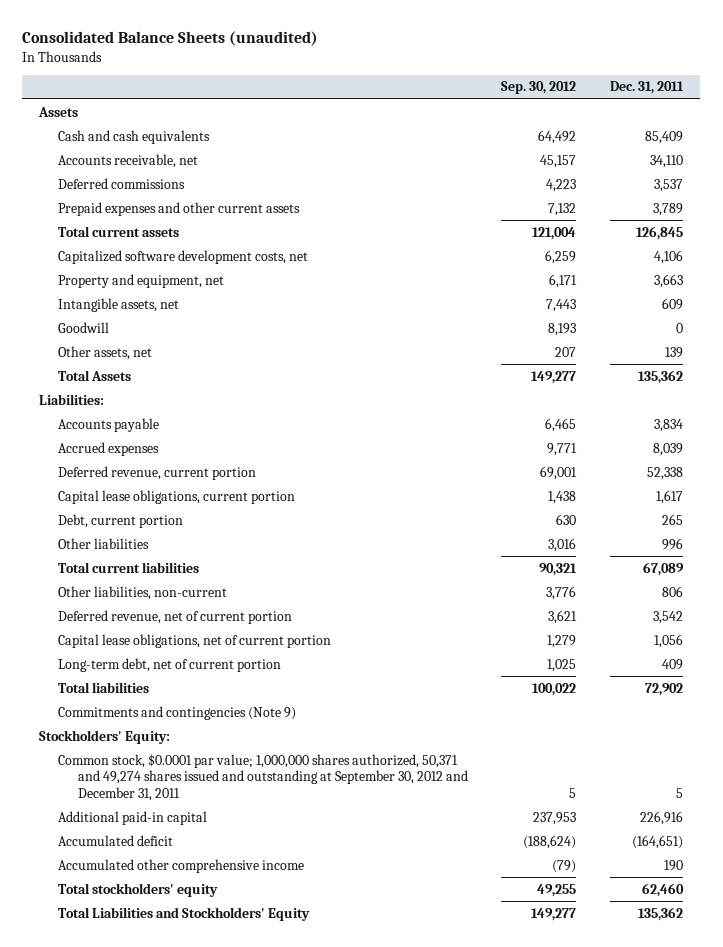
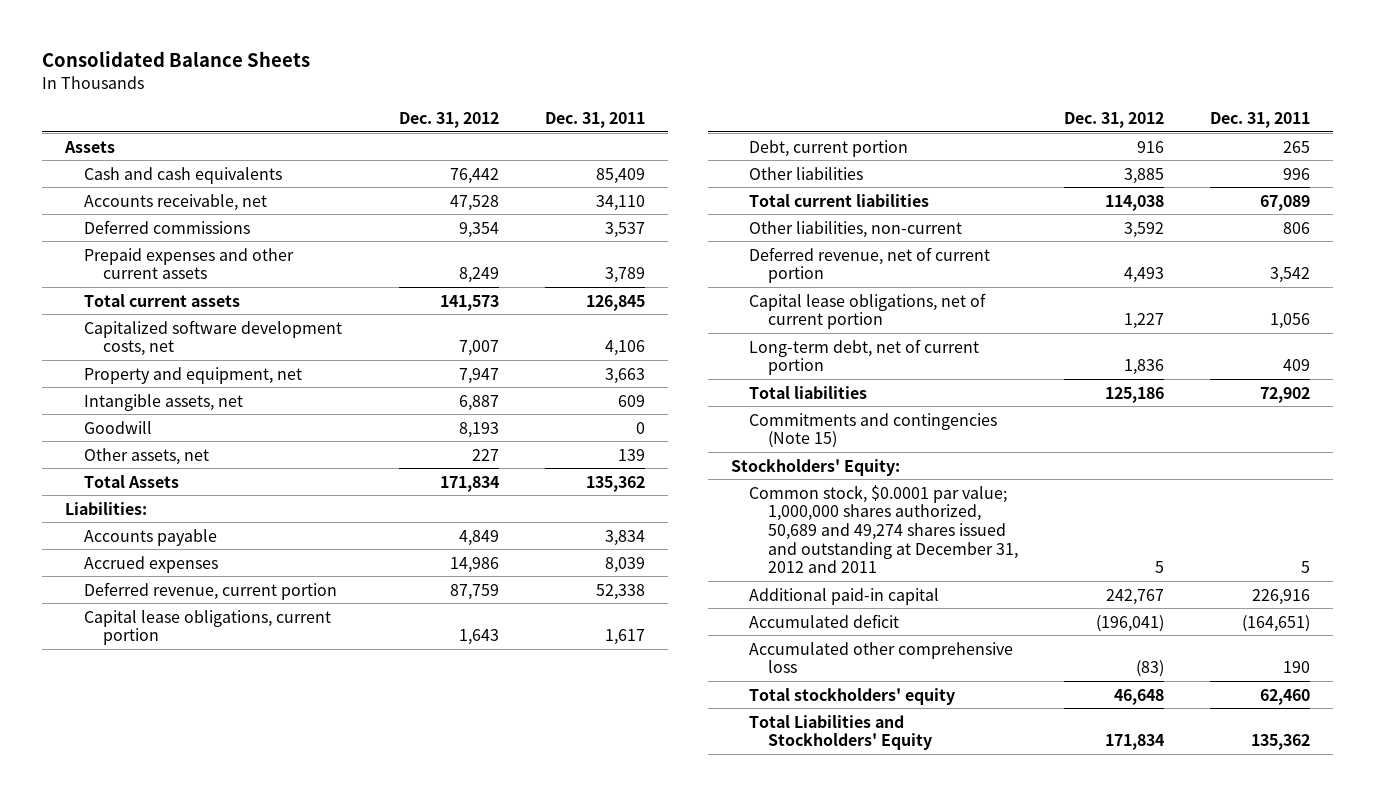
- Consolidated Balance Sheets (unaudited)
+ Consolidated Balance Sheets
- | Sep. 30, 2012 | Dec. 31, 2011
+ | Dec. 31, 2012 | Dec. 31, 2011
- Commitments and contingencies (Note 9)
+ Commitments and contingencies (Note 15)
- Common stock, $0.0001 par value; 1,000,000 shares authorized, 50,371 and 49,274 shares issued and outstanding at September 30, 2012 and December 31, 2011 | 5 | 5
+ Common stock, $0.0001 par value; 1,000,000 shares authorized, 50,689 and 49,274 shares issued and outstanding at December 31, 2012 and 2011 | 5 | 5
- Accumulated other comprehensive income | (79) | 190
+ Accumulated other comprehensive loss | (83) | 190

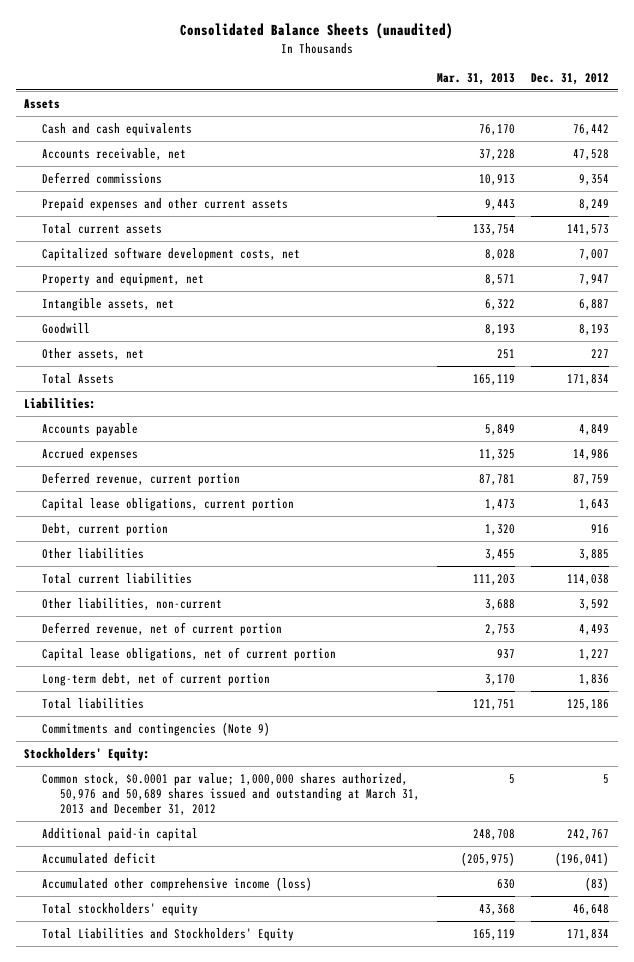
- Consolidated Balance Sheets
+ Consolidated Balance Sheets (unaudited)
- | Dec. 31, 2012 | Dec. 31, 2011
+ | Mar. 31, 2013 | Dec. 31, 2012
- Commitments and contingencies (Note 15)
+ Commitments and contingencies (Note 9)
- Common stock, $0.0001 par value; 1,000,000 shares authorized, 50,689 and 49,274 shares issued and outstanding at December 31, 2012 and 2011 | 5 | 5
+ Common stock, $0.0001 par value; 1,000,000 shares authorized, 50,976 and 50,689 shares issued and outstanding at March 31, 2013 and December 31, 2012 | 5 | 5
- Accumulated other comprehensive loss | (83) | 190
+ Accumulated other comprehensive income (loss) | 630 | (83)

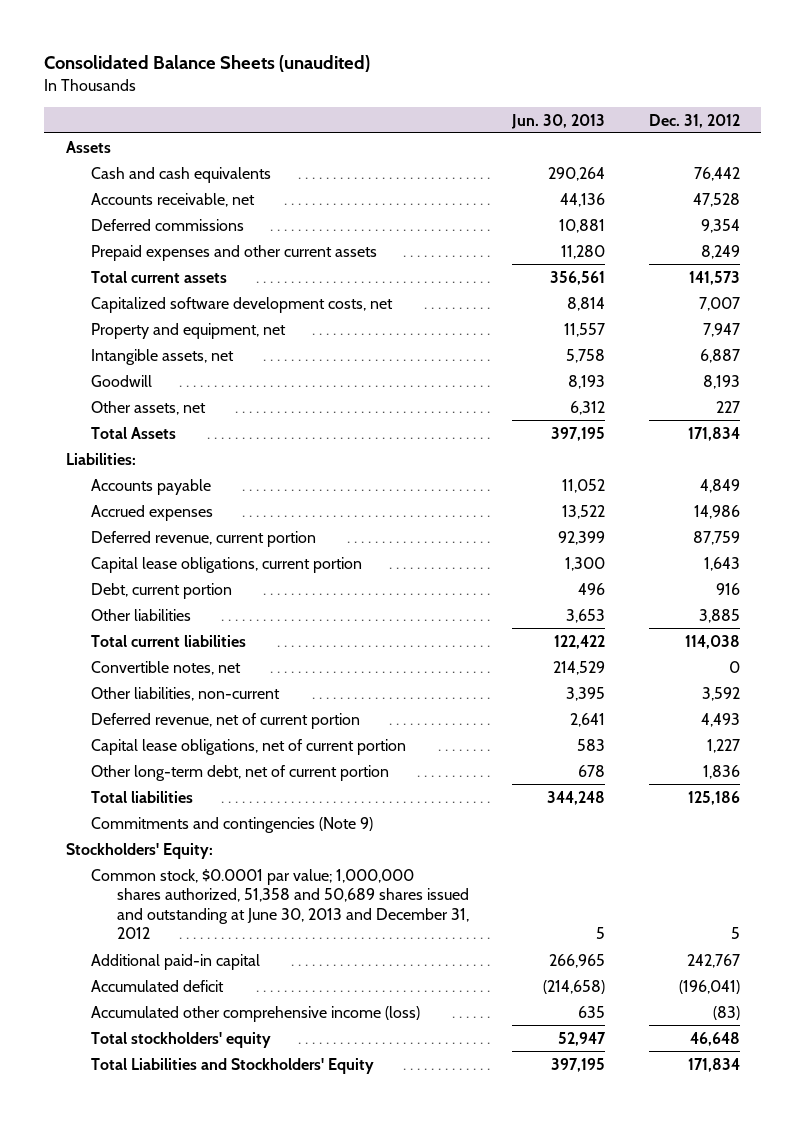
- | Mar. 31, 2013 | Dec. 31, 2012
+ | Jun. 30, 2013 | Dec. 31, 2012
+ Convertible notes, net | 214,529 | 0
- Long-term debt, net of current portion | 3,170 | 1,836
+ Other long-term debt, net of current portion | 678 | 1,836
- Common stock, $0.0001 par value; 1,000,000 shares authorized, 50,976 and 50,689 shares issued and outstanding at March 31, 2013 and December 31, 2012 | 5 | 5
+ Common stock, $0.0001 par value; 1,000,000 shares authorized, 51,358 and 50,689 shares issued and outstanding at June 30, 2013 and December 31, 2012 | 5 | 5

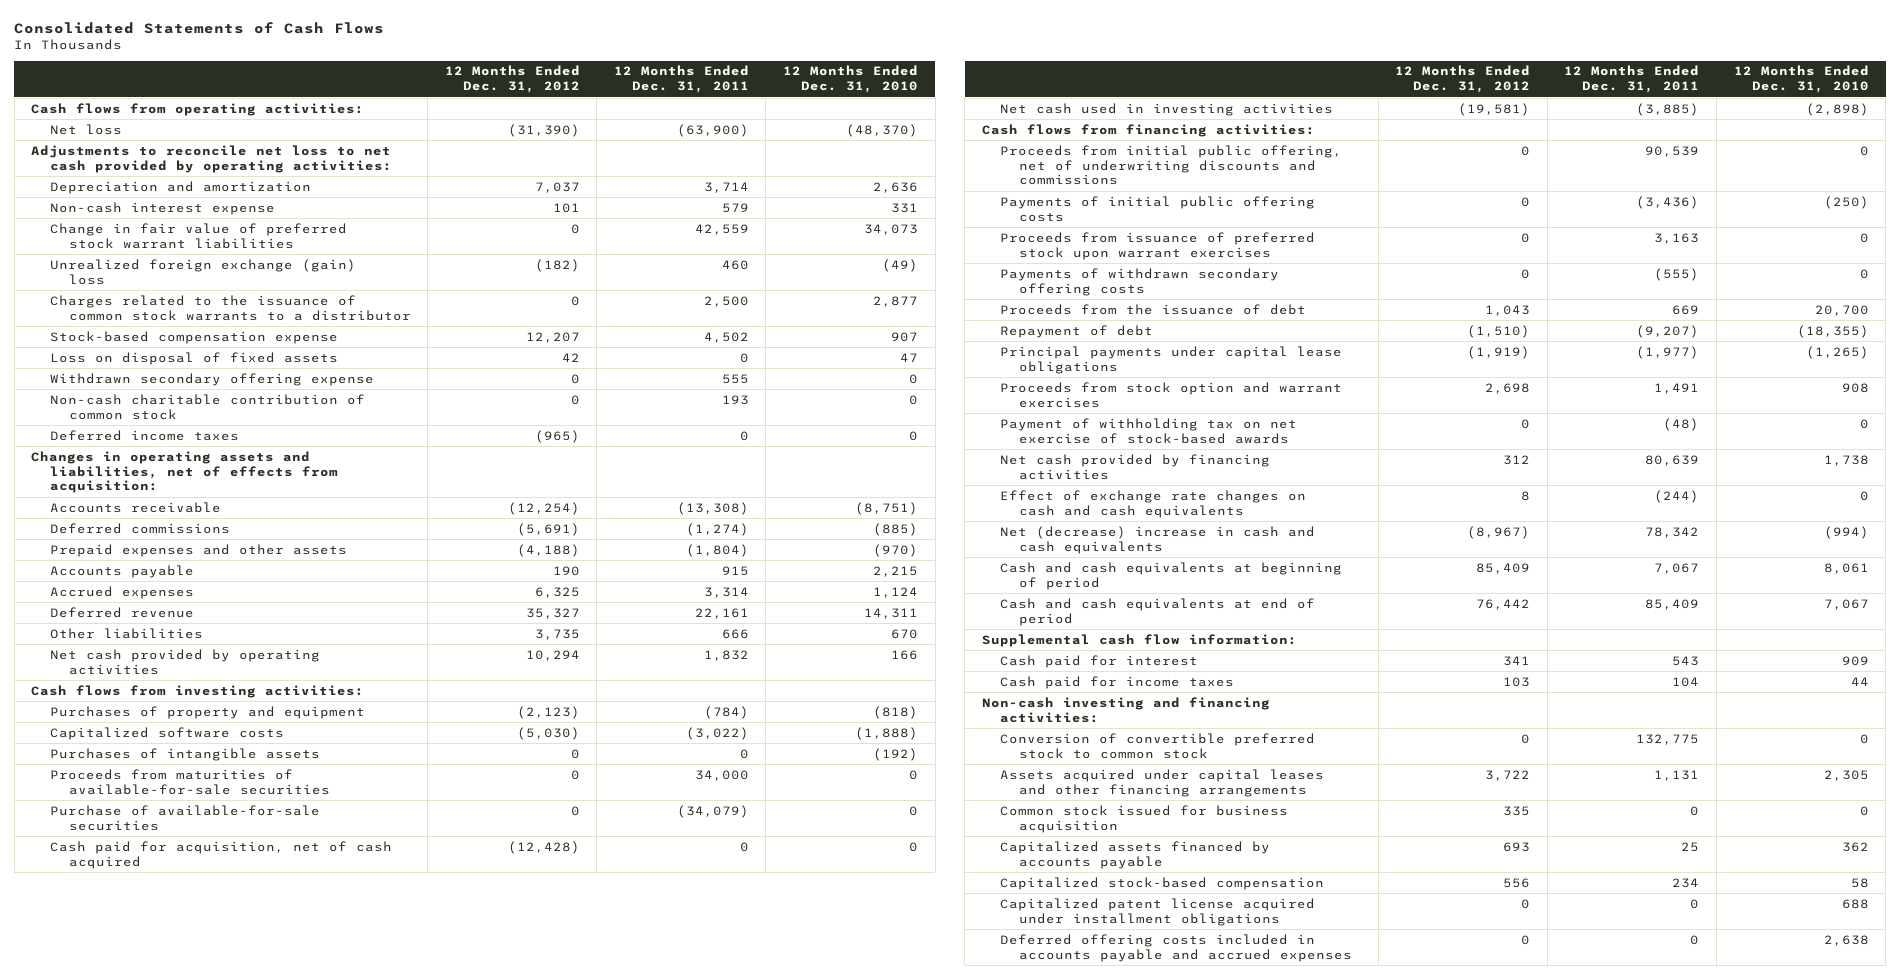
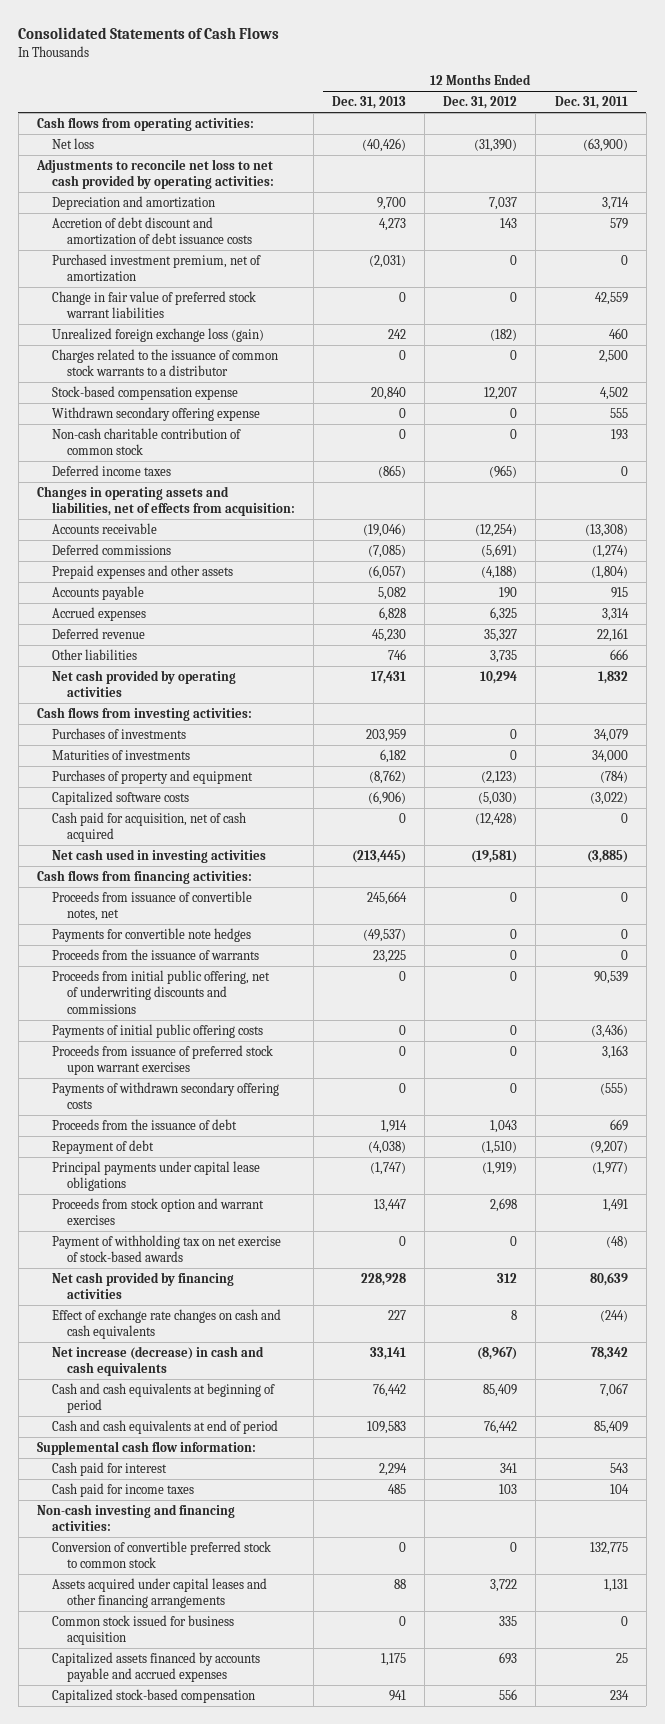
- | 12 Months Ended Dec. 31, 2012 | 12 Months Ended Dec. 31, 2011 | 12 Months Ended Dec. 31, 2010
+ | 12 Months Ended Dec. 31, 2013 | 12 Months Ended Dec. 31, 2012 | 12 Months Ended Dec. 31, 2011
- Non-cash interest expense | 101 | 579 | 331
+ Accretion of debt discount and amortization of debt issuance costs | 4,273 | 143 | 579
+ Purchased investment premium, net of amortization | (2,031) | 0 | 0
- Unrealized foreign exchange (gain) loss | (182) | 460 | (49)
+ Unrealized foreign exchange loss (gain) | 242 | (182) | 460
- Loss on disposal of fixed assets | 42 | 0 | 47
+ Purchases of investments | 203,959 | 0 | 34,079
+ Maturities of investments | 6,182 | 0 | 34,000
- Purchases of intangible assets | 0 | 0 | (192)
- Proceeds from maturities of available-for-sale securities | 0 | 34,000 | 0
- Purchase of available-for-sale securities | 0 | (34,079) | 0
+ Proceeds from issuance of convertible notes, net | 245,664 | 0 | 0
+ Payments for convertible note hedges | (49,537) | 0 | 0
+ Proceeds from the issuance of warrants | 23,225 | 0 | 0
- Net (decrease) increase in cash and cash equivalents | (8,967) | 78,342 | (994)
+ Net increase (decrease) in cash and cash equivalents | 33,141 | (8,967) | 78,342
- Capitalized assets financed by accounts payable | 693 | 25 | 362
+ Capitalized assets financed by accounts payable and accrued expenses | 1,175 | 693 | 25
- Capitalized patent license acquired under installment obligations | 0 | 0 | 688
- Deferred offering costs included in accounts payable and accrued expenses | 0 | 0 | 2,638

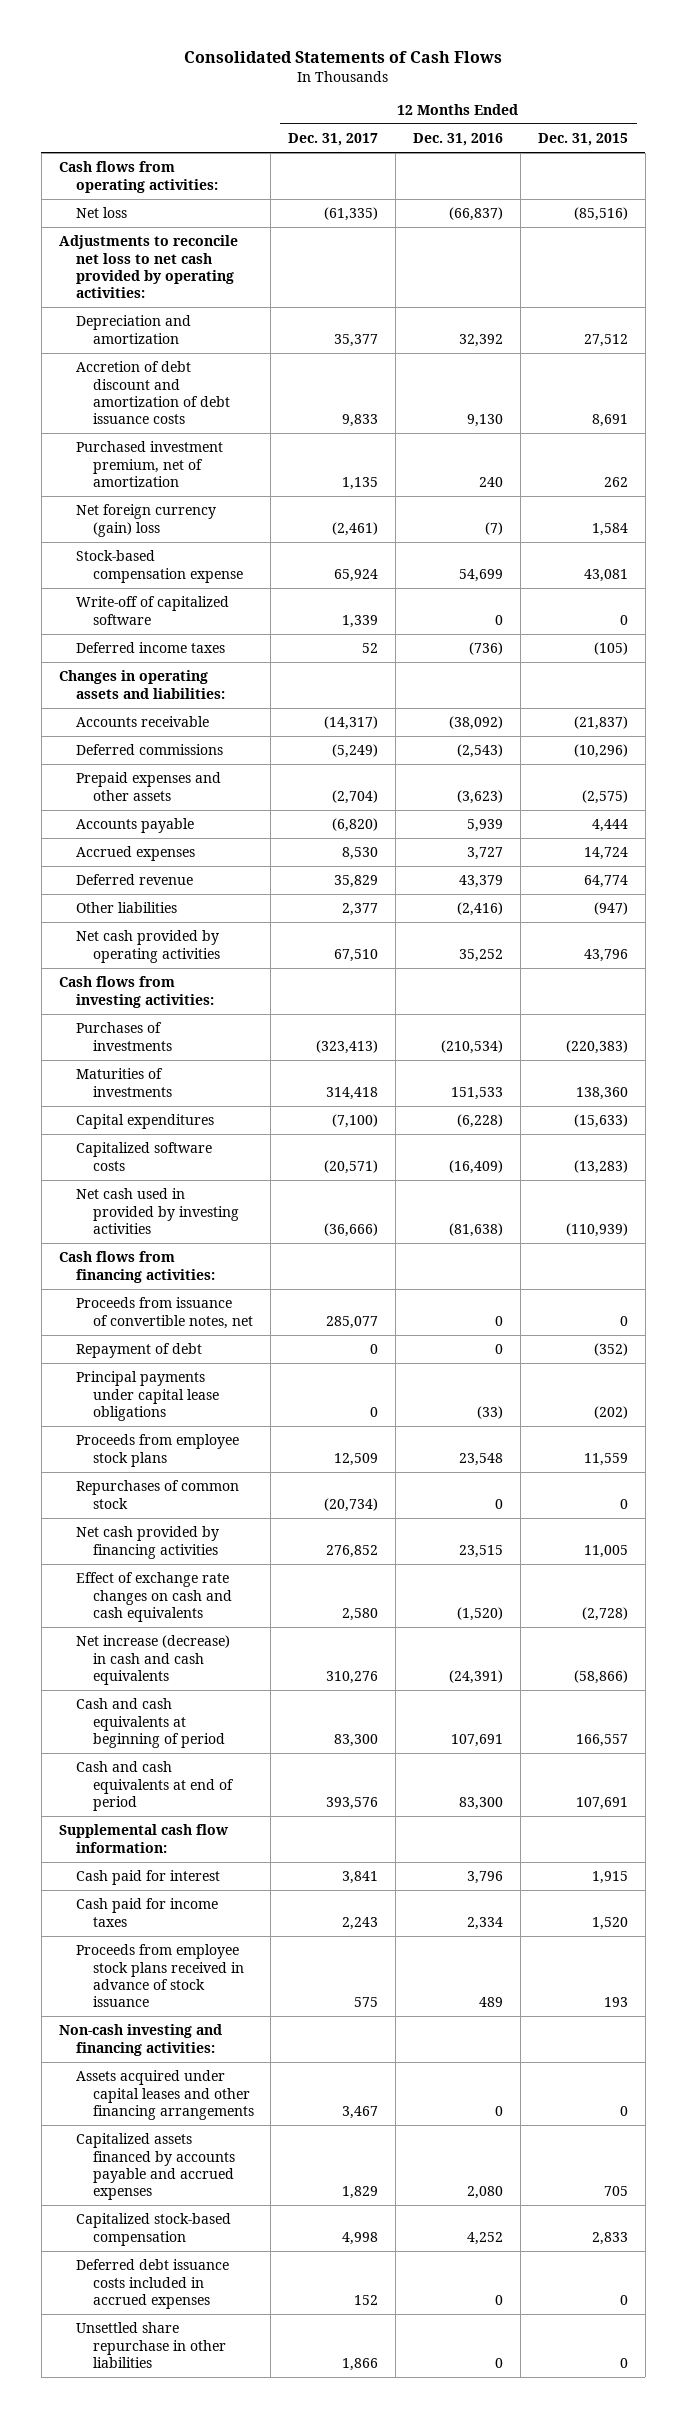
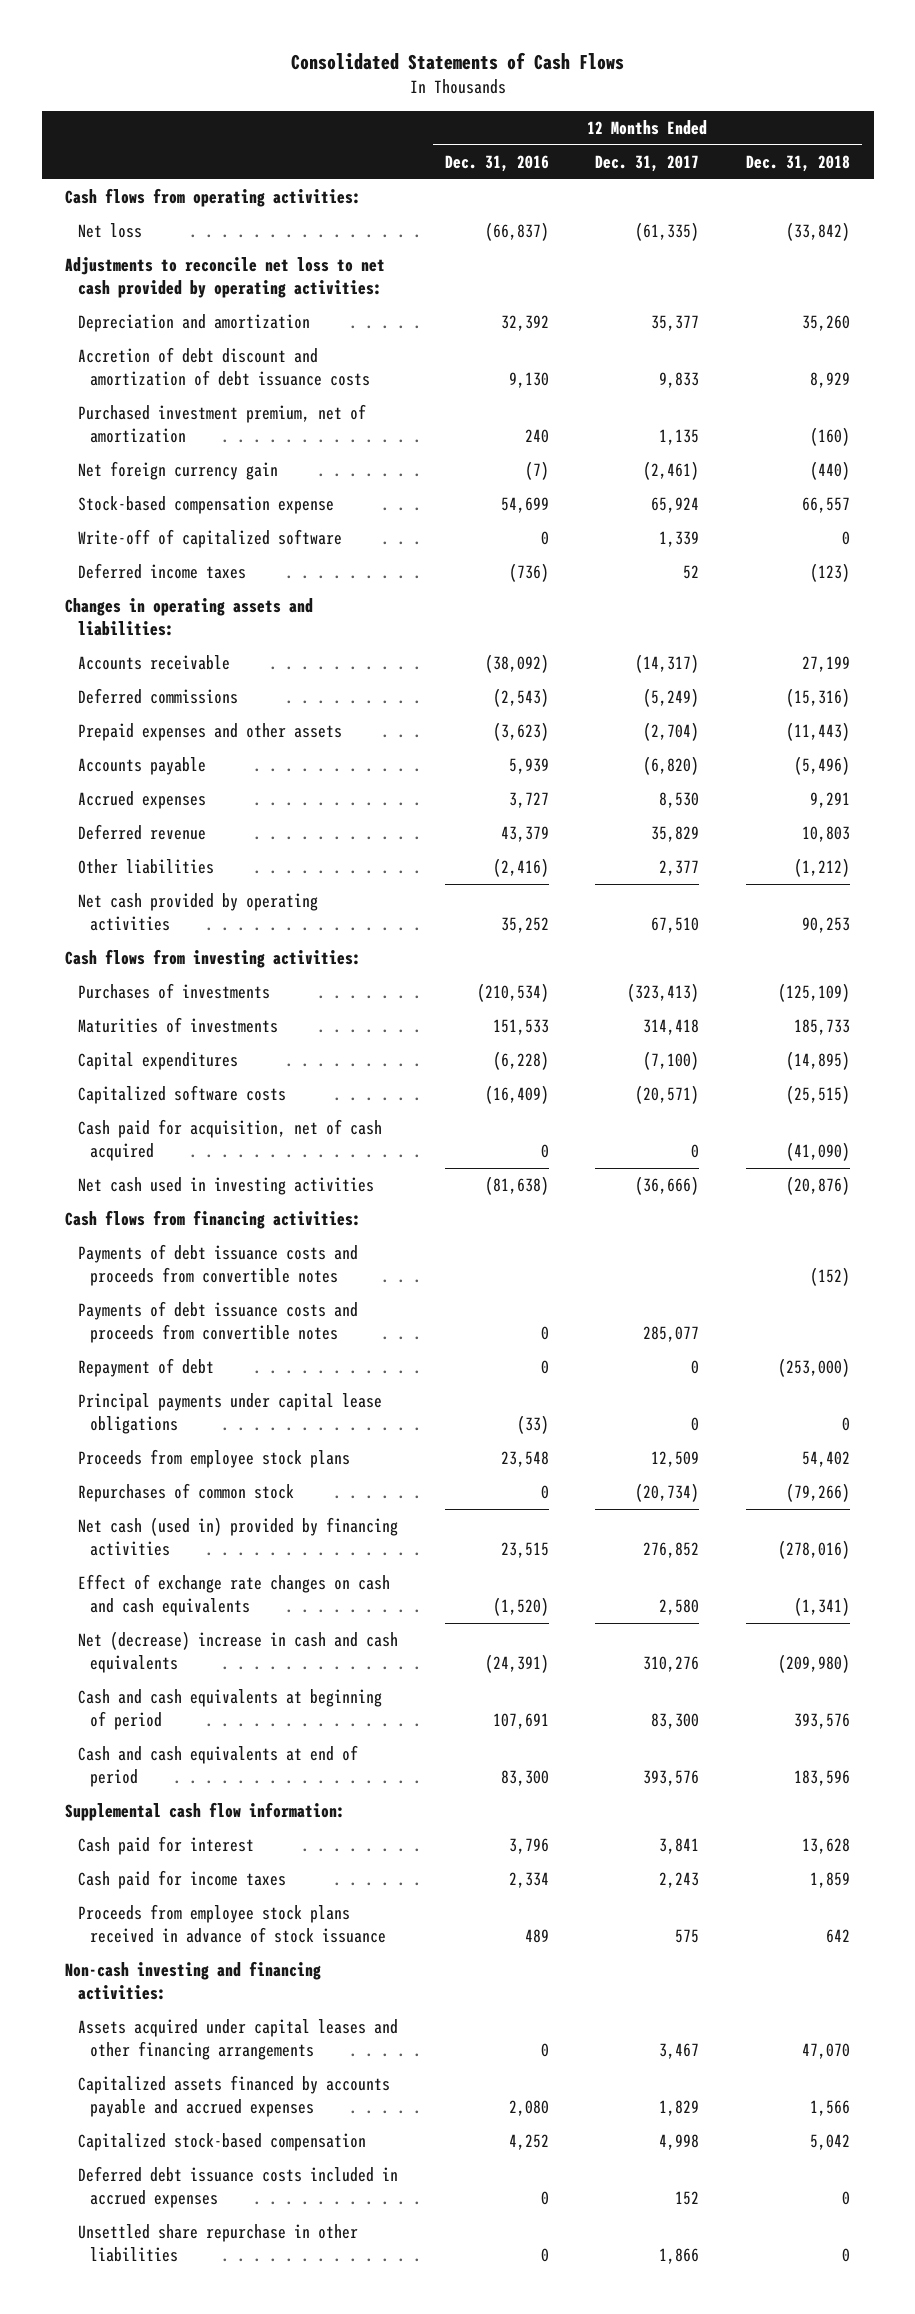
- | 12 Months Ended Dec. 31, 2017 | 12 Months Ended Dec. 31, 2016 | 12 Months Ended Dec. 31, 2015
+ | 12 Months Ended Dec. 31, 2016 | 12 Months Ended Dec. 31, 2017 | 12 Months Ended Dec. 31, 2018
- Net foreign currency (gain) loss | (2,461) | (7) | 1,584
+ Net foreign currency gain | (7) | (2,461) | (440)
- Net cash used in provided by investing activities | (36,666) | (81,638) | (110,939)
+ Cash paid for acquisition, net of cash acquired | 0 | 0 | (41,090)
+ Net cash used in investing activities | (81,638) | (36,666) | (20,876)
- Proceeds from issuance of convertible notes, net | 285,077 | 0 | 0
+ Payments of debt issuance costs and proceeds from convertible notes | | | (152)
+ Payments of debt issuance costs and proceeds from convertible notes | 0 | 285,077 |
- Net cash provided by financing activities | 276,852 | 23,515 | 11,005
+ Net cash (used in) provided by financing activities | 23,515 | 276,852 | (278,016)
- Net increase (decrease) in cash and cash equivalents | 310,276 | (24,391) | (58,866)
+ Net (decrease) increase in cash and cash equivalents | (24,391) | 310,276 | (209,980)

